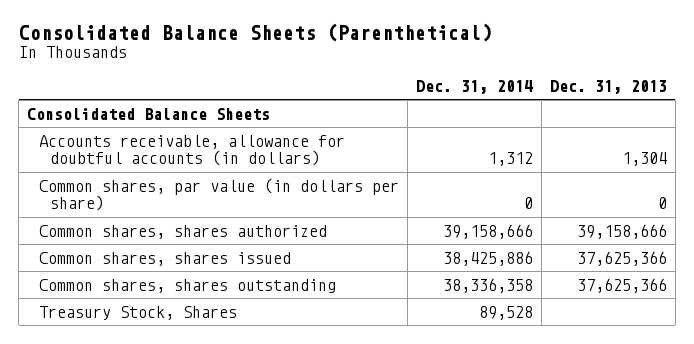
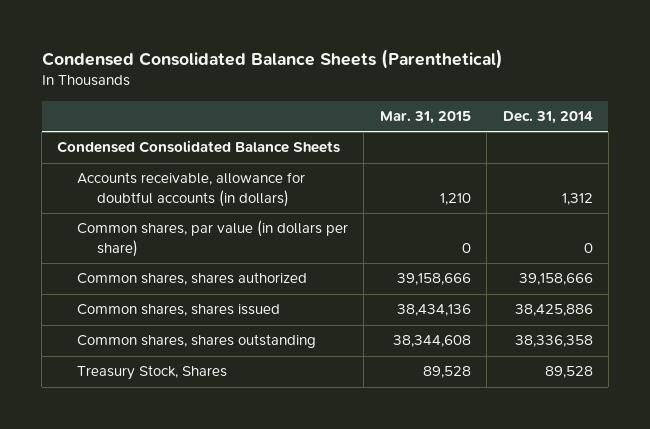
- Consolidated Balance Sheets (Parenthetical)
+ Condensed Consolidated Balance Sheets (Parenthetical)
- | Dec. 31, 2014 | Dec. 31, 2013
+ | Mar. 31, 2015 | Dec. 31, 2014
- Consolidated Balance Sheets
+ Condensed Consolidated Balance Sheets

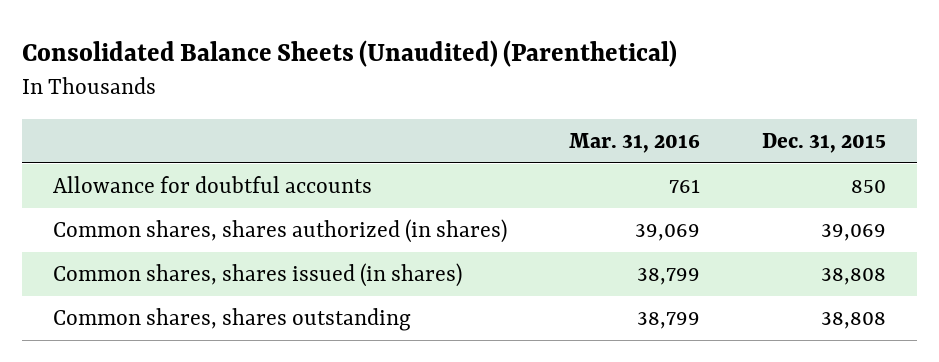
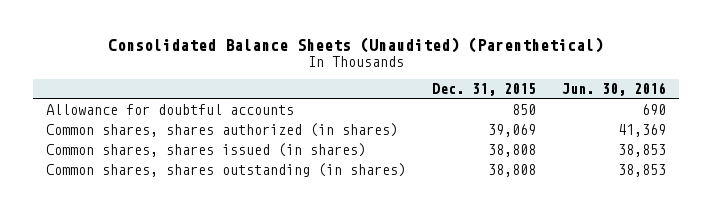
- | Mar. 31, 2016 | Dec. 31, 2015
+ | Dec. 31, 2015 | Jun. 30, 2016
- Common shares, shares outstanding | 38,799 | 38,808
+ Common shares, shares outstanding (in shares) | 38,808 | 38,853

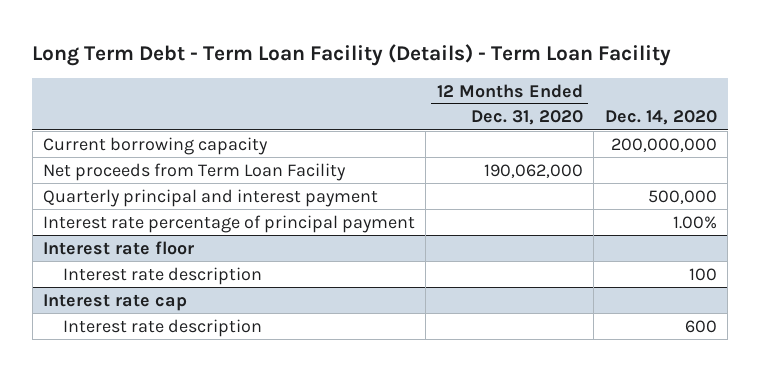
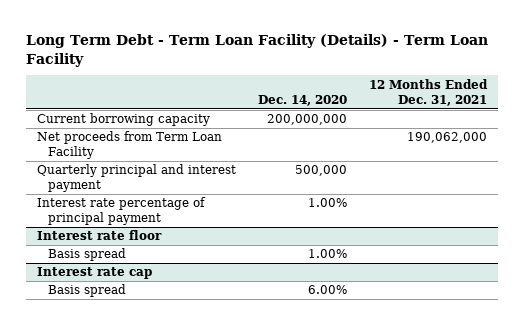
- | 12 Months Ended Dec. 31, 2020 | Dec. 14, 2020
+ | Dec. 14, 2020 | 12 Months Ended Dec. 31, 2021
@ Interest rate floor
- Interest rate description | | 100
+ Basis spread | 1.00% |
@ Interest rate cap
- Interest rate description | | 600
+ Basis spread | 6.00% |

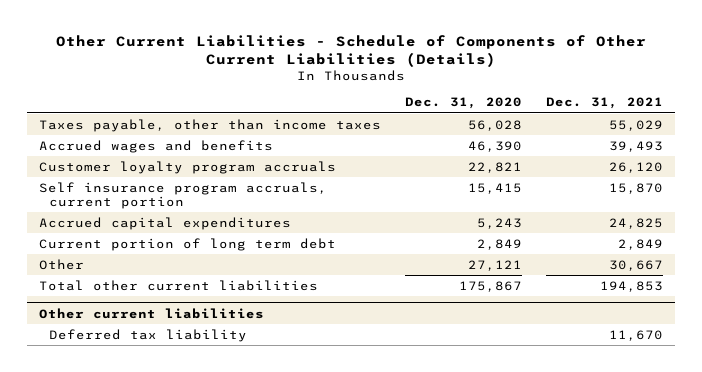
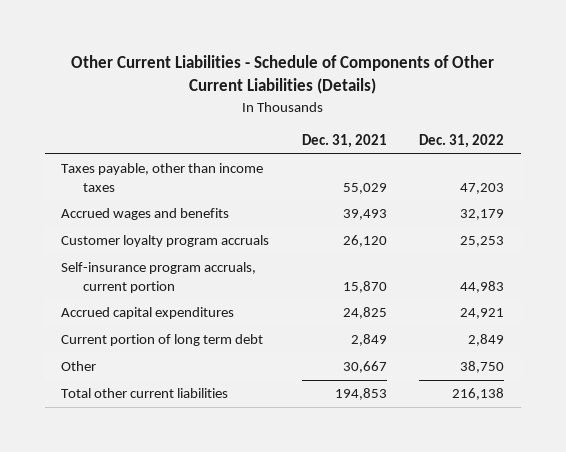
- | Dec. 31, 2020 | Dec. 31, 2021
+ | Dec. 31, 2021 | Dec. 31, 2022
- Self insurance program accruals, current portion | 15,415 | 15,870
+ Self-insurance program accruals, current portion | 15,870 | 44,983
- Other current liabilities
- Deferred tax liability | | 11,670

